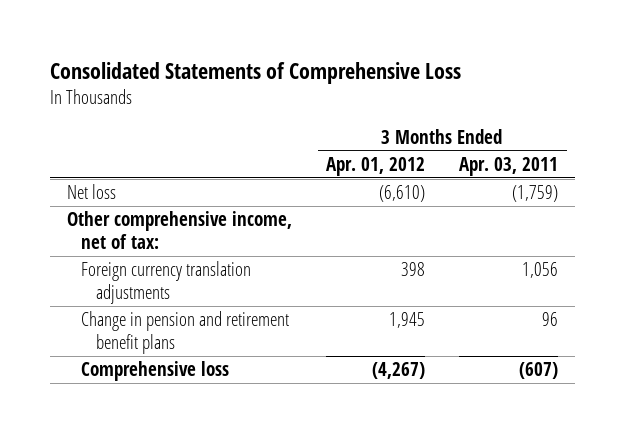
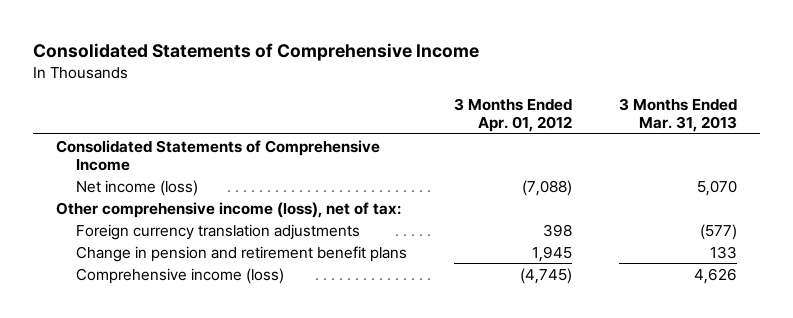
- Consolidated Statements of Comprehensive Loss
+ Consolidated Statements of Comprehensive Income
- | 3 Months Ended Apr. 01, 2012 | 3 Months Ended Apr. 03, 2011
+ | 3 Months Ended Apr. 01, 2012 | 3 Months Ended Mar. 31, 2013
- Net loss | (6,610) | (1,759)
- Other comprehensive income, net of tax:
+ Consolidated Statements of Comprehensive Income
+ Net income (loss) | (7,088) | 5,070
+ Other comprehensive income (loss), net of tax:
- Comprehensive loss | (4,267) | (607)
+ Comprehensive income (loss) | (4,745) | 4,626

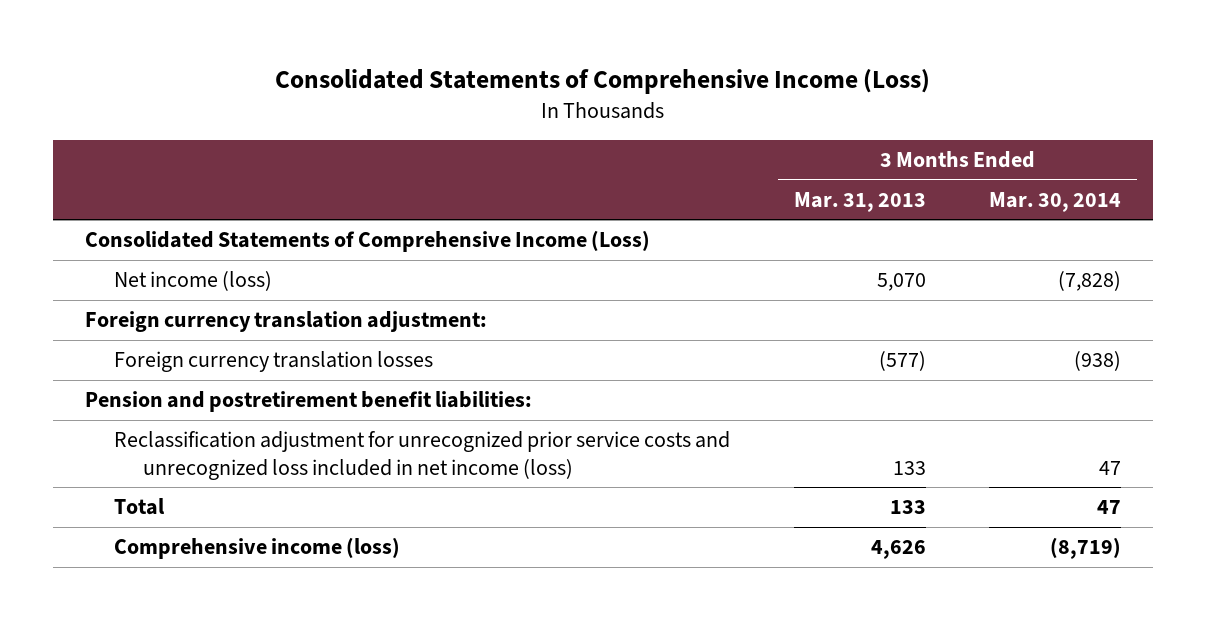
- Consolidated Statements of Comprehensive Income
+ Consolidated Statements of Comprehensive Income (Loss)
- | 3 Months Ended Apr. 01, 2012 | 3 Months Ended Mar. 31, 2013
+ | 3 Months Ended Mar. 31, 2013 | 3 Months Ended Mar. 30, 2014
- Consolidated Statements of Comprehensive Income
+ Consolidated Statements of Comprehensive Income (Loss)
- Other comprehensive income (loss), net of tax:
- Foreign currency translation adjustments | 398 | (577)
- Change in pension and retirement benefit plans | 1,945 | 133
+ Foreign currency translation adjustment:
+ Foreign currency translation losses | (577) | (938)
+ Pension and postretirement benefit liabilities:
+ Reclassification adjustment for unrecognized prior service costs and unrecognized loss included in net income (loss) | 133 | 47
+ Total | 133 | 47

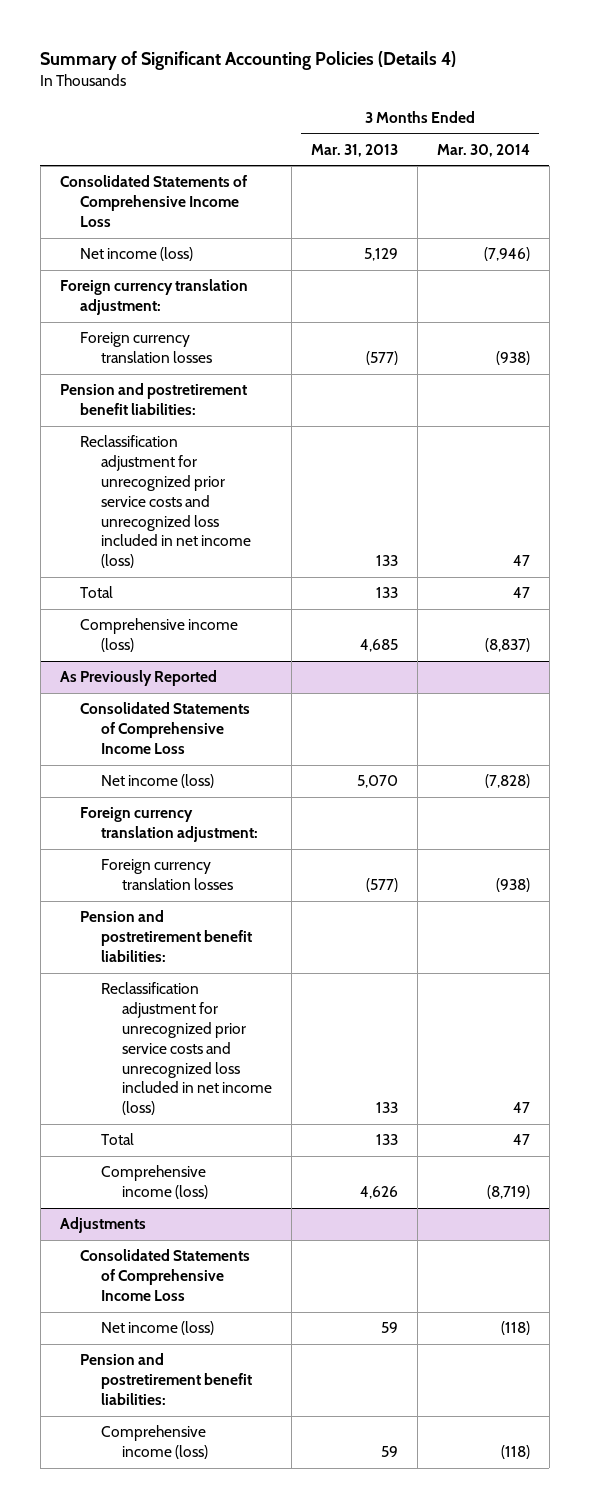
- Consolidated Statements of Comprehensive Income (Loss)
+ Summary of Significant Accounting Policies (Details 4)
- Consolidated Statements of Comprehensive Income (Loss)
+ Consolidated Statements of Comprehensive Income Loss
+ Net income (loss) | 5,129 | (7,946)
+ Foreign currency translation adjustment:
+ Foreign currency translation losses | (577) | (938)
+ Pension and postretirement benefit liabilities:
+ Reclassification adjustment for unrecognized prior service costs and unrecognized loss included in net income (loss) | 133 | 47
+ Total | 133 | 47
+ Comprehensive income (loss) | 4,685 | (8,837)
+ As Previously Reported
+ Consolidated Statements of Comprehensive Income Loss
+ Adjustments
+ Consolidated Statements of Comprehensive Income Loss
+ Net income (loss) | 59 | (118)
+ Pension and postretirement benefit liabilities:
+ Comprehensive income (loss) | 59 | (118)

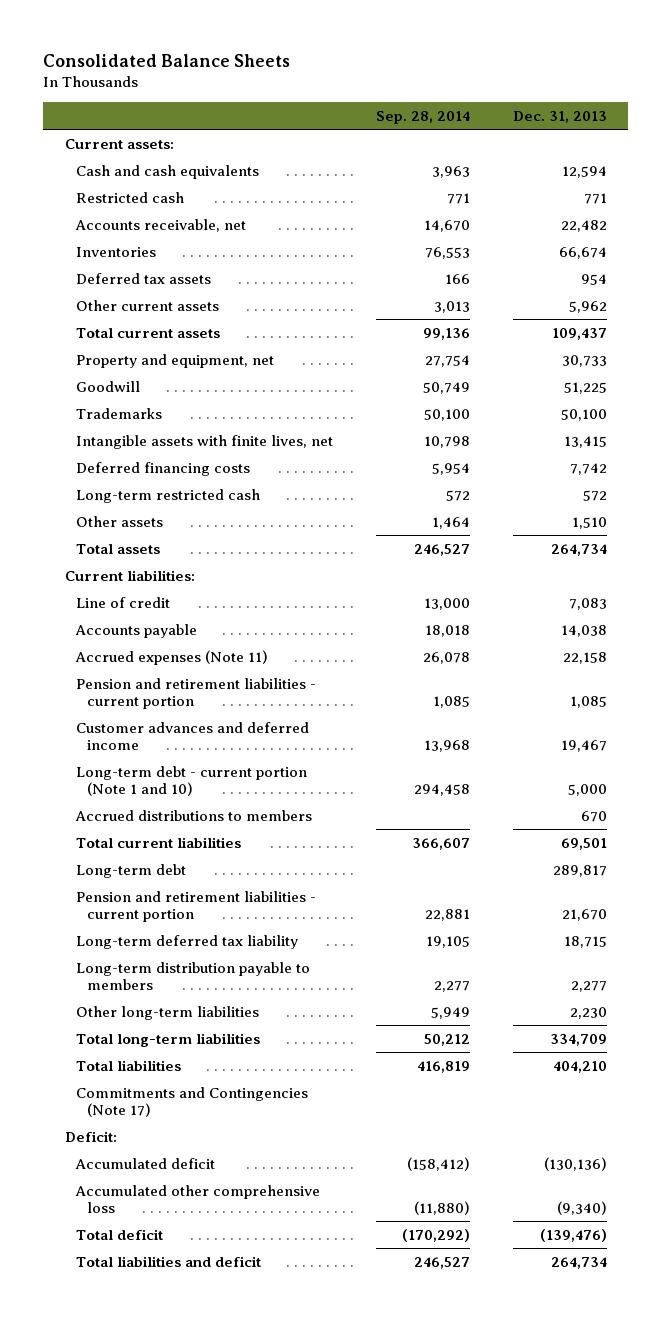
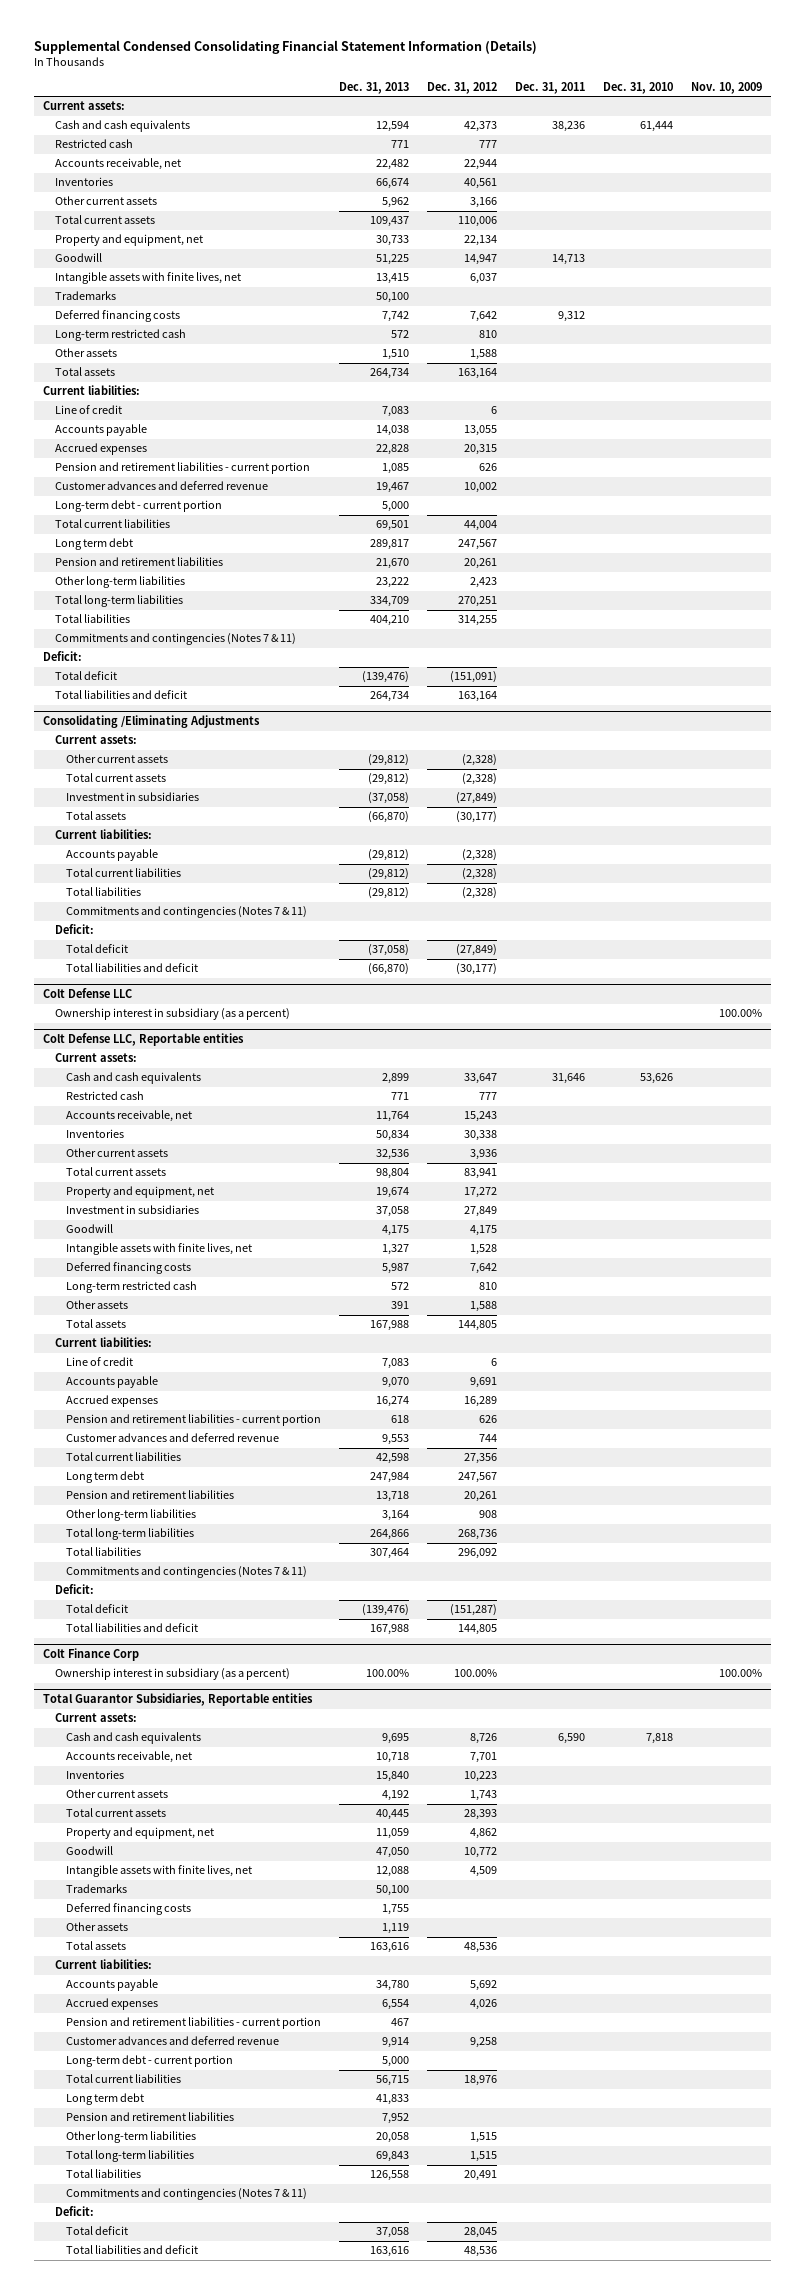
- Consolidated Balance Sheets
+ Supplemental Condensed Consolidating Financial Statement Information (Details)
- | Sep. 28, 2014 | Dec. 31, 2013
+ | Dec. 31, 2013 | Dec. 31, 2012 | Dec. 31, 2011 | Dec. 31, 2010 | Nov. 10, 2009
- Deferred tax assets | 166 | 954
moved down: Trademarks | 50,100 | | | |
- Accrued expenses (Note 11) | 26,078 | 22,158
+ Accrued expenses | 22,828 | 20,315 | | |
- Customer advances and deferred income | 13,968 | 19,467
- Long-term debt - current portion (Note 1 and 10) | 294,458 | 5,000
- Accrued distributions to members | | 670
+ Customer advances and deferred revenue | 19,467 | 10,002 | | |
+ Long-term debt - current portion | 5,000 | | | |
- Long-term debt | | 289,817
- Pension and retirement liabilities - current portion | 22,881 | 21,670
- Long-term deferred tax liability | 19,105 | 18,715
- Long-term distribution payable to members | 2,277 | 2,277
- Other long-term liabilities | 5,949 | 2,230
+ Long term debt | 289,817 | 247,567 | | |
+ Pension and retirement liabilities | 21,670 | 20,261 | | |
+ Other long-term liabilities | 23,222 | 2,423 | | |
- Commitments and Contingencies (Note 17)
+ Commitments and contingencies (Notes 7 & 11)
- Accumulated deficit | (158,412) | (130,136)
- Accumulated other comprehensive loss | (11,880) | (9,340)
+ Consolidating /Eliminating Adjustments
+ Current assets:
+ Other current assets | (29,812) | (2,328) | | |
+ Total current assets | (29,812) | (2,328) | | |
+ Investment in subsidiaries | (37,058) | (27,849) | | |
+ Total assets | (66,870) | (30,177) | | |
+ Current liabilities:
+ Accounts payable | (29,812) | (2,328) | | |
+ Total current liabilities | (29,812) | (2,328) | | |
+ Total liabilities | (29,812) | (2,328) | | |
+ Commitments and contingencies (Notes 7 & 11)
+ Deficit:
+ Total deficit | (37,058) | (27,849) | | |
+ Total liabilities and deficit | (66,870) | (30,177) | | |
+ Colt Defense LLC
+ Ownership interest in subsidiary (as a percent) | | | | | 100.00%
+ Colt Defense LLC, Reportable entities
+ Current assets:
+ Cash and cash equivalents | 2,899 | 33,647 | 31,646 | 53,626 |
+ Restricted cash | 771 | 777 | | |
+ Accounts receivable, net | 11,764 | 15,243 | | |
+ Inventories | 50,834 | 30,338 | | |
+ Other current assets | 32,536 | 3,936 | | |
+ Total current assets | 98,804 | 83,941 | | |
+ Property and equipment, net | 19,674 | 17,272 | | |
+ Investment in subsidiaries | 37,058 | 27,849 | | |
+ Goodwill | 4,175 | 4,175 | | |
+ Intangible assets with finite lives, net | 1,327 | 1,528 | | |
+ Deferred financing costs | 5,987 | 7,642 | | |
+ Long-term restricted cash | 572 | 810 | | |
+ Other assets | 391 | 1,588 | | |
+ Total assets | 167,988 | 144,805 | | |
+ Current liabilities:
+ Line of credit | 7,083 | 6 | | |
+ Accounts payable | 9,070 | 9,691 | | |
+ Accrued expenses | 16,274 | 16,289 | | |
+ Pension and retirement liabilities - current portion | 618 | 626 | | |
+ Customer advances and deferred revenue | 9,553 | 744 | | |
+ Total current liabilities | 42,598 | 27,356 | | |
+ Long term debt | 247,984 | 247,567 | | |
+ Pension and retirement liabilities | 13,718 | 20,261 | | |
+ Other long-term liabilities | 3,164 | 908 | | |
+ Total long-term liabilities | 264,866 | 268,736 | | |
+ Total liabilities | 307,464 | 296,092 | | |
+ Commitments and contingencies (Notes 7 & 11)
+ Deficit:
+ Total deficit | (139,476) | (151,287) | | |
+ Total liabilities and deficit | 167,988 | 144,805 | | |
+ Colt Finance Corp
+ Ownership interest in subsidiary (as a percent) | 100.00% | 100.00% | | | 100.00%
+ Total Guarantor Subsidiaries, Reportable entities
+ Current assets:
+ Cash and cash equivalents | 9,695 | 8,726 | 6,590 | 7,818 |
+ Accounts receivable, net | 10,718 | 7,701 | | |
+ Inventories | 15,840 | 10,223 | | |
+ Other current assets | 4,192 | 1,743 | | |
+ Total current assets | 40,445 | 28,393 | | |
+ Property and equipment, net | 11,059 | 4,862 | | |
+ Goodwill | 47,050 | 10,772 | | |
+ Intangible assets with finite lives, net | 12,088 | 4,509 | | |
+ Trademarks | 50,100 | | | |
+ Deferred financing costs | 1,755 | | | |
+ Other assets | 1,119 | | | |
+ Total assets | 163,616 | 48,536 | | |
+ Current liabilities:
+ Accounts payable | 34,780 | 5,692 | | |
+ Accrued expenses | 6,554 | 4,026 | | |
+ Pension and retirement liabilities - current portion | 467 | | | |
+ Customer advances and deferred revenue | 9,914 | 9,258 | | |
+ Long-term debt - current portion | 5,000 | | | |
+ Total current liabilities | 56,715 | 18,976 | | |
+ Long term debt | 41,833 | | | |
+ Pension and retirement liabilities | 7,952 | | | |
+ Other long-term liabilities | 20,058 | 1,515 | | |
+ Total long-term liabilities | 69,843 | 1,515 | | |
+ Total liabilities | 126,558 | 20,491 | | |
+ Commitments and contingencies (Notes 7 & 11)
+ Deficit:
+ Total deficit | 37,058 | 28,045 | | |
+ Total liabilities and deficit | 163,616 | 48,536 | | |

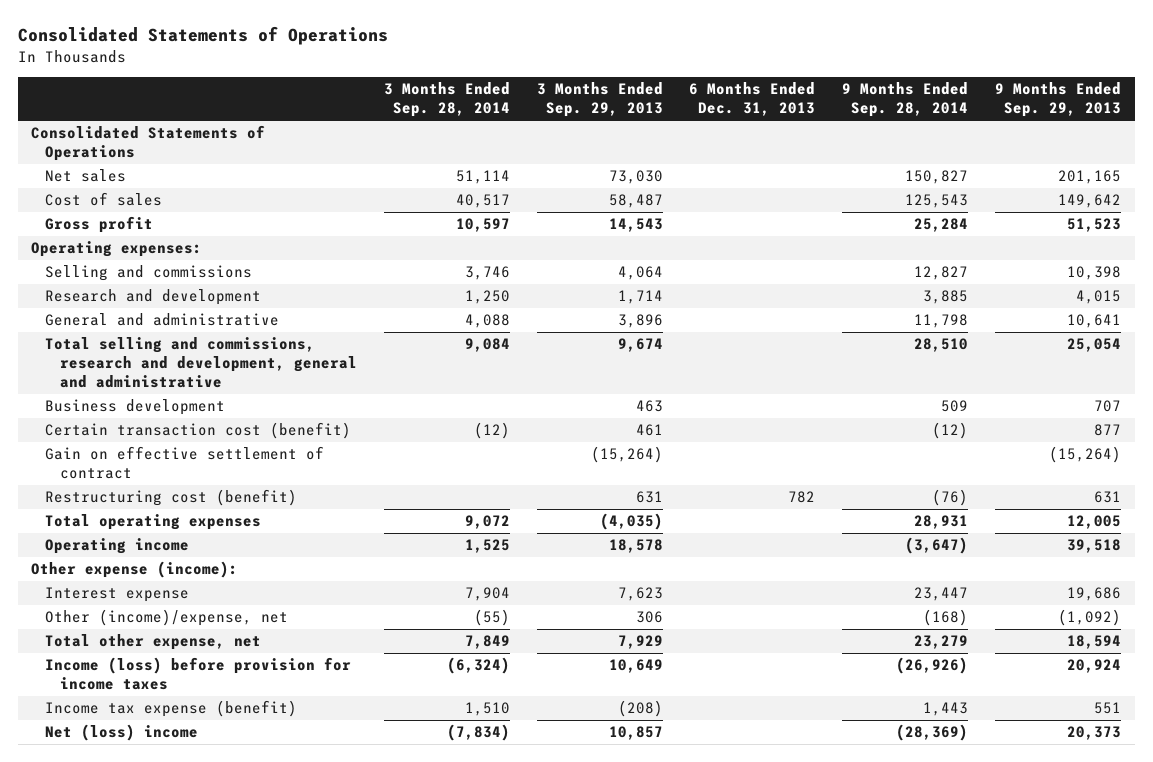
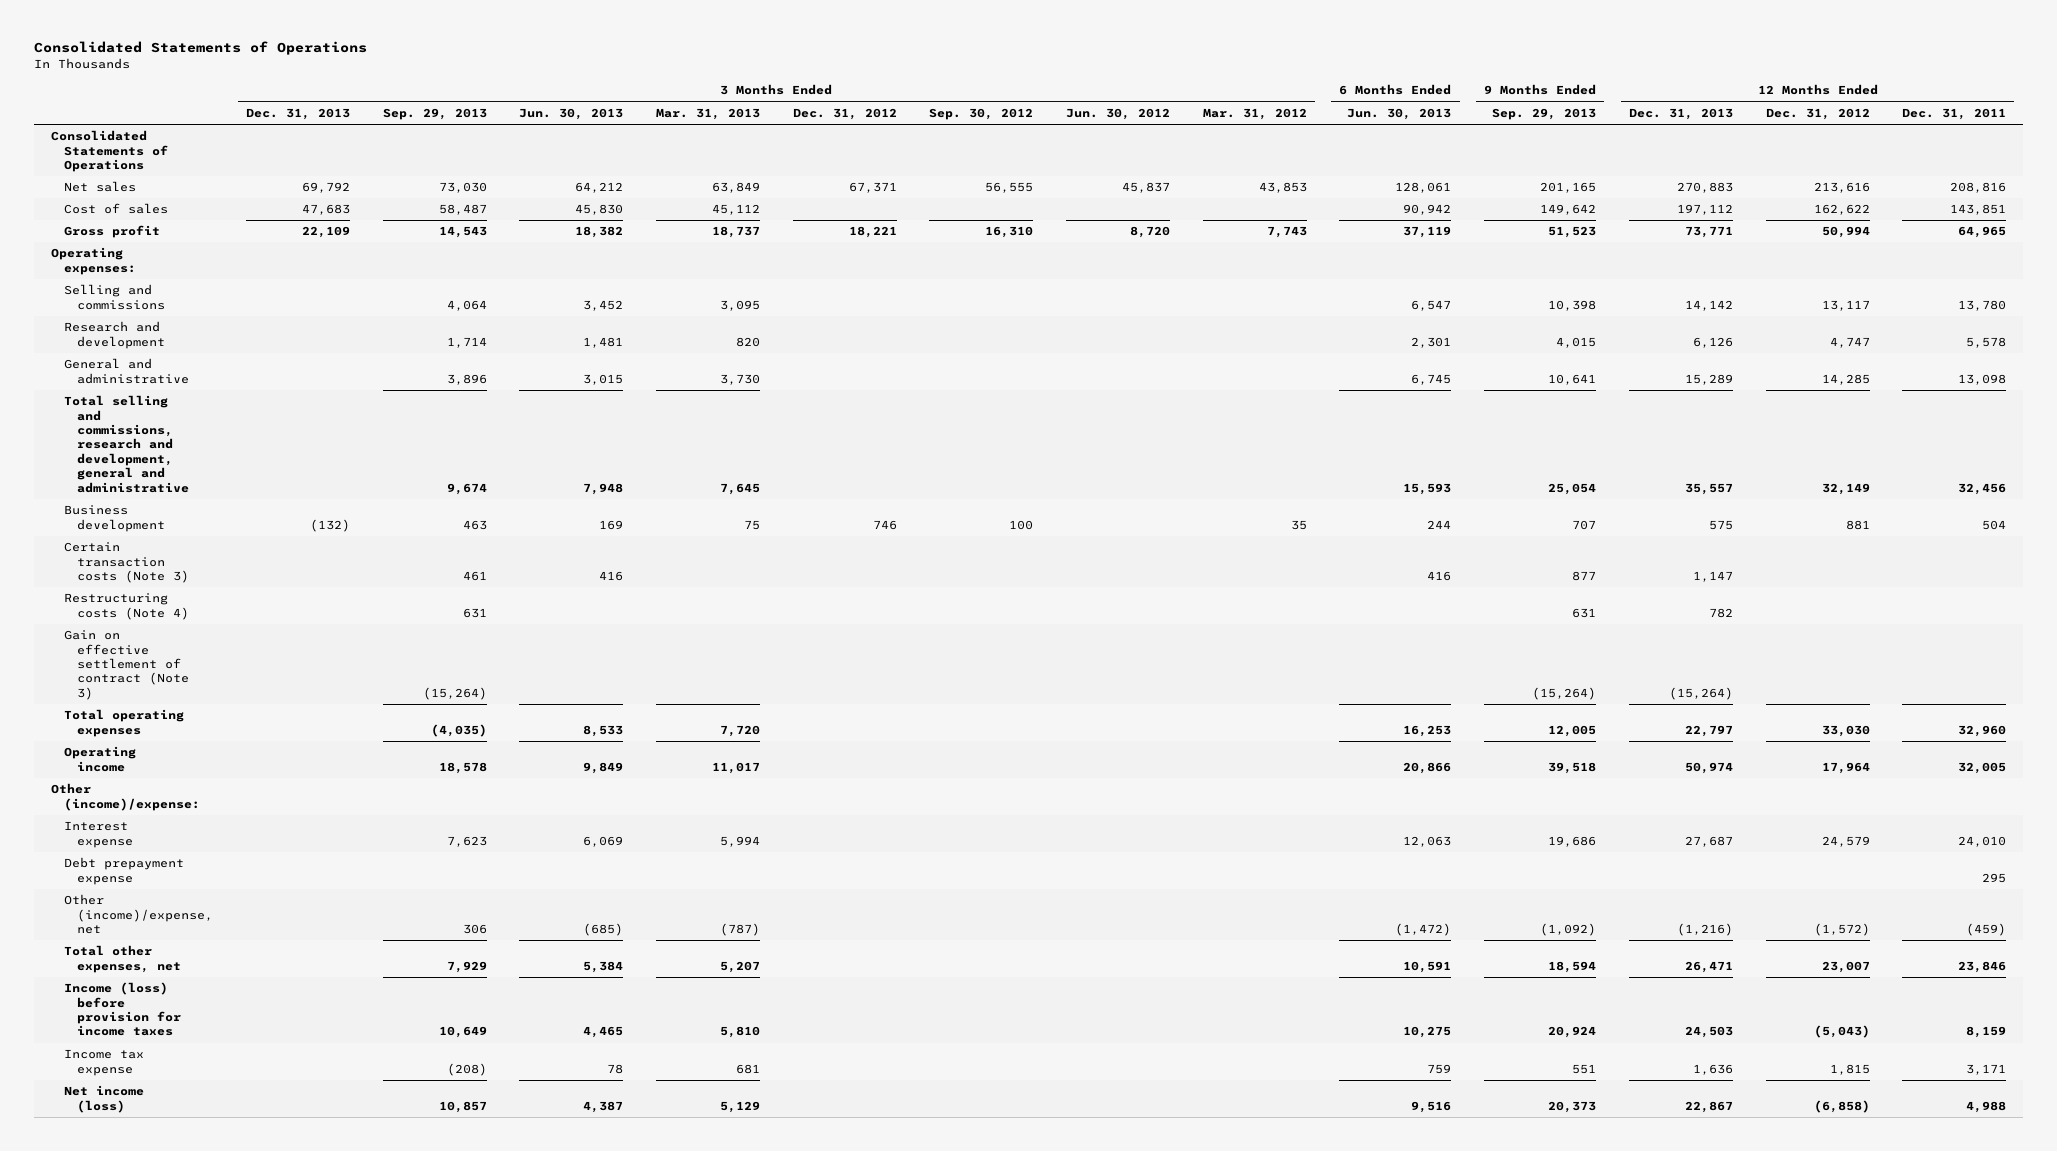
- | 3 Months Ended Sep. 28, 2014 | 3 Months Ended Sep. 29, 2013 | 6 Months Ended Dec. 31, 2013 | 9 Months Ended Sep. 28, 2014 | 9 Months Ended Sep. 29, 2013
+ | 3 Months Ended Dec. 31, 2013 | 3 Months Ended Sep. 29, 2013 | 3 Months Ended Jun. 30, 2013 | 3 Months Ended Mar. 31, 2013 | 3 Months Ended Dec. 31, 2012 | 3 Months Ended Sep. 30, 2012 | 3 Months Ended Jun. 30, 2012 | 3 Months Ended Mar. 31, 2012 | 6 Months Ended Jun. 30, 2013 | 9 Months Ended Sep. 29, 2013 | 12 Months Ended Dec. 31, 2013 | 12 Months Ended Dec. 31, 2012 | 12 Months Ended Dec. 31, 2011
- Certain transaction cost (benefit) | (12) | 461 | | (12) | 877
- Gain on effective settlement of contract | | (15,264) | | | (15,264)
- Restructuring cost (benefit) | | 631 | 782 | (76) | 631
+ Certain transaction costs (Note 3) | | 461 | 416 | | | | | | 416 | 877 | 1,147 | |
+ Restructuring costs (Note 4) | | 631 | | | | | | | | 631 | 782 | |
+ Gain on effective settlement of contract (Note 3) | | (15,264) | | | | | | | | (15,264) | (15,264) | |
- Other expense (income):
+ Other (income)/expense:
+ Debt prepayment expense | | | | | | | | | | | | | 295
- Total other expense, net | 7,849 | 7,929 | | 23,279 | 18,594
+ Total other expenses, net | | 7,929 | 5,384 | 5,207 | | | | | 10,591 | 18,594 | 26,471 | 23,007 | 23,846
- Income tax expense (benefit) | 1,510 | (208) | | 1,443 | 551
- Net (loss) income | (7,834) | 10,857 | | (28,369) | 20,373
+ Income tax expense | | (208) | 78 | 681 | | | | | 759 | 551 | 1,636 | 1,815 | 3,171
+ Net income (loss) | | 10,857 | 4,387 | 5,129 | | | | | 9,516 | 20,373 | 22,867 | (6,858) | 4,988

